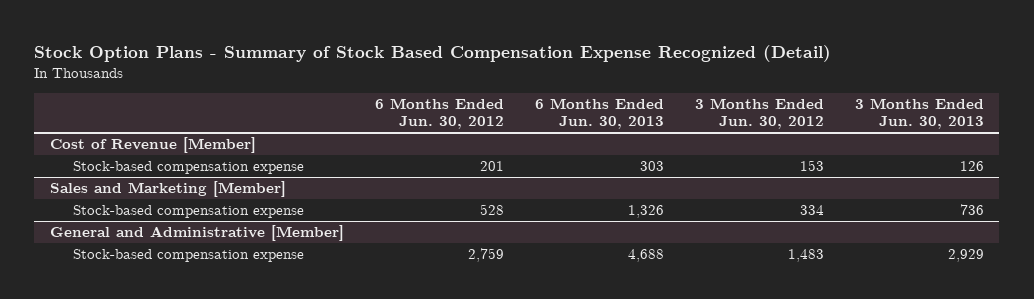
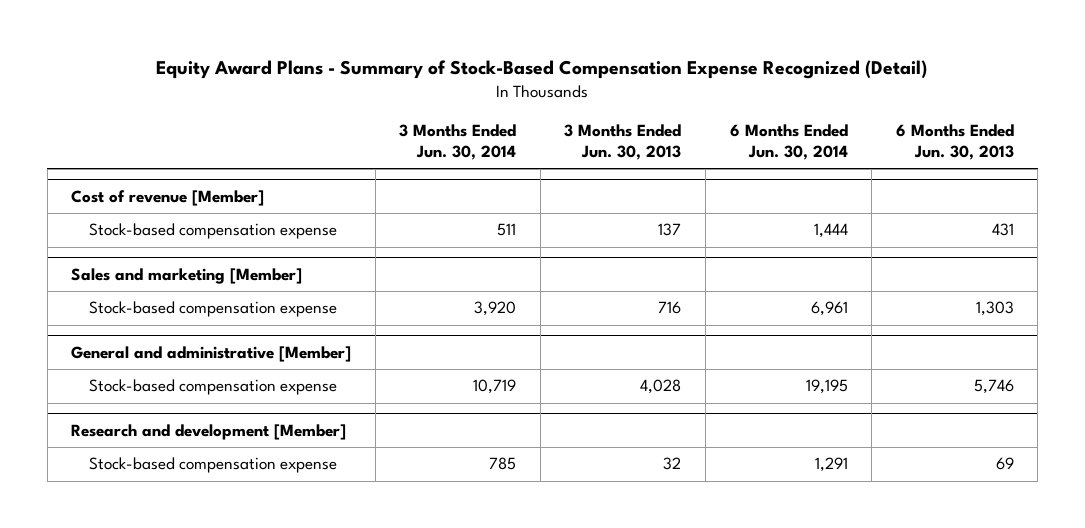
- Stock Option Plans - Summary of Stock Based Compensation Expense Recognized (Detail)
+ Equity Award Plans - Summary of Stock-Based Compensation Expense Recognized (Detail)
- | 6 Months Ended Jun. 30, 2012 | 6 Months Ended Jun. 30, 2013 | 3 Months Ended Jun. 30, 2012 | 3 Months Ended Jun. 30, 2013
+ | 3 Months Ended Jun. 30, 2014 | 3 Months Ended Jun. 30, 2013 | 6 Months Ended Jun. 30, 2014 | 6 Months Ended Jun. 30, 2013
- Cost of Revenue [Member]
- Stock-based compensation expense | 201 | 303 | 153 | 126
- Sales and Marketing [Member]
- Stock-based compensation expense | 528 | 1,326 | 334 | 736
- General and Administrative [Member]
- Stock-based compensation expense | 2,759 | 4,688 | 1,483 | 2,929
+ Cost of revenue [Member]
+ Stock-based compensation expense | 511 | 137 | 1,444 | 431
+ Sales and marketing [Member]
+ Stock-based compensation expense | 3,920 | 716 | 6,961 | 1,303
+ General and administrative [Member]
+ Stock-based compensation expense | 10,719 | 4,028 | 19,195 | 5,746
+ Research and development [Member]
+ Stock-based compensation expense | 785 | 32 | 1,291 | 69

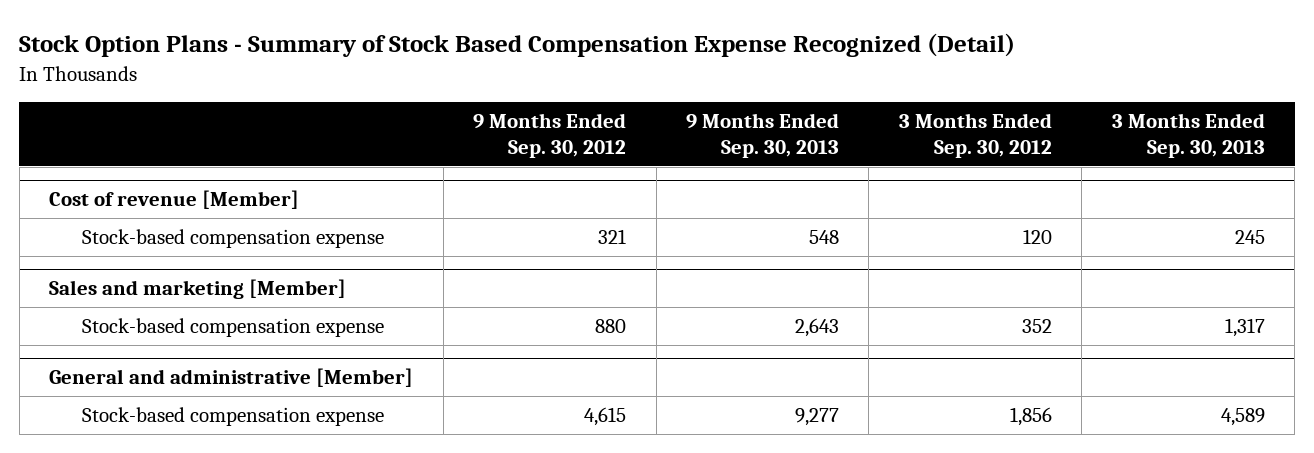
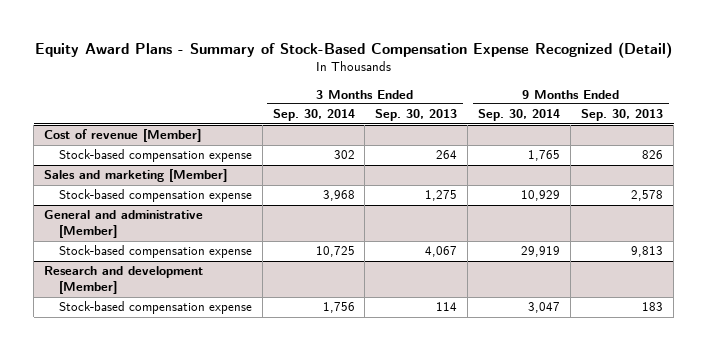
- Stock Option Plans - Summary of Stock Based Compensation Expense Recognized (Detail)
+ Equity Award Plans - Summary of Stock-Based Compensation Expense Recognized (Detail)
- | 9 Months Ended Sep. 30, 2012 | 9 Months Ended Sep. 30, 2013 | 3 Months Ended Sep. 30, 2012 | 3 Months Ended Sep. 30, 2013
+ | 3 Months Ended Sep. 30, 2014 | 3 Months Ended Sep. 30, 2013 | 9 Months Ended Sep. 30, 2014 | 9 Months Ended Sep. 30, 2013
@ Cost of revenue [Member]
- Stock-based compensation expense | 321 | 548 | 120 | 245
+ Stock-based compensation expense | 302 | 264 | 1,765 | 826
@ Sales and marketing [Member]
- Stock-based compensation expense | 880 | 2,643 | 352 | 1,317
+ Stock-based compensation expense | 3,968 | 1,275 | 10,929 | 2,578
@ General and administrative [Member]
- Stock-based compensation expense | 4,615 | 9,277 | 1,856 | 4,589
+ Stock-based compensation expense | 10,725 | 4,067 | 29,919 | 9,813
+ Research and development [Member]
+ Stock-based compensation expense | 1,756 | 114 | 3,047 | 183

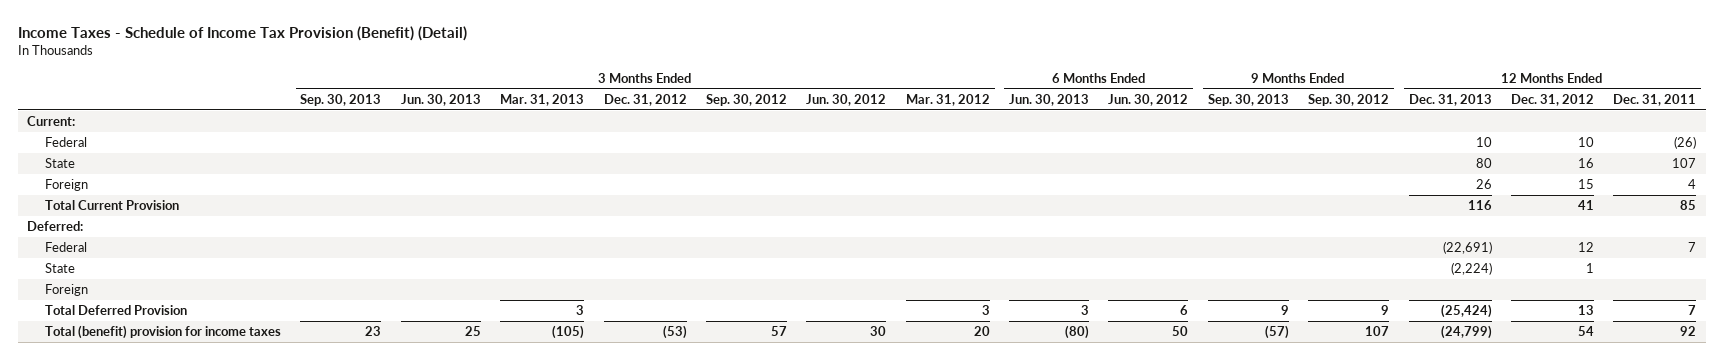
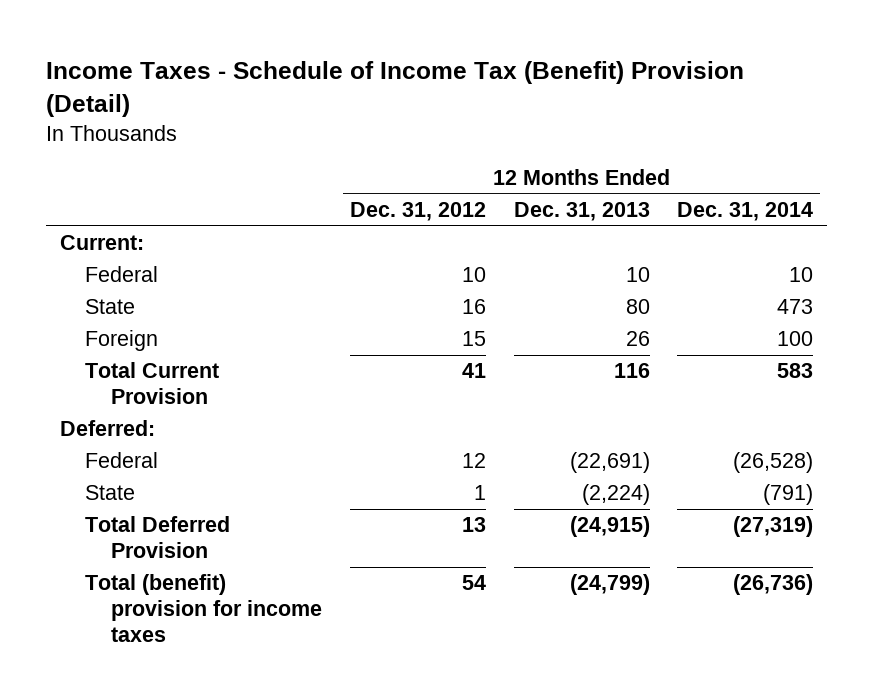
- Income Taxes - Schedule of Income Tax Provision (Benefit) (Detail)
+ Income Taxes - Schedule of Income Tax (Benefit) Provision (Detail)
- | 3 Months Ended Sep. 30, 2013 | 3 Months Ended Jun. 30, 2013 | 3 Months Ended Mar. 31, 2013 | 3 Months Ended Dec. 31, 2012 | 3 Months Ended Sep. 30, 2012 | 3 Months Ended Jun. 30, 2012 | 3 Months Ended Mar. 31, 2012 | 6 Months Ended Jun. 30, 2013 | 6 Months Ended Jun. 30, 2012 | 9 Months Ended Sep. 30, 2013 | 9 Months Ended Sep. 30, 2012 | 12 Months Ended Dec. 31, 2013 | 12 Months Ended Dec. 31, 2012 | 12 Months Ended Dec. 31, 2011
+ | 12 Months Ended Dec. 31, 2012 | 12 Months Ended Dec. 31, 2013 | 12 Months Ended Dec. 31, 2014
- Foreign
- Total Deferred Provision | | | 3 | | | | 3 | 3 | 6 | 9 | 9 | (25,424) | 13 | 7
+ Total Deferred Provision | 13 | (24,915) | (27,319)

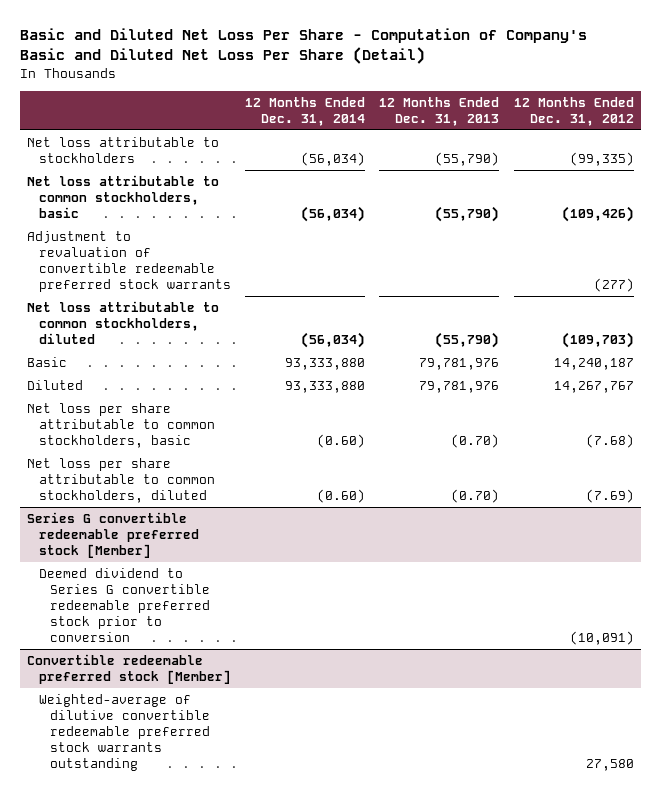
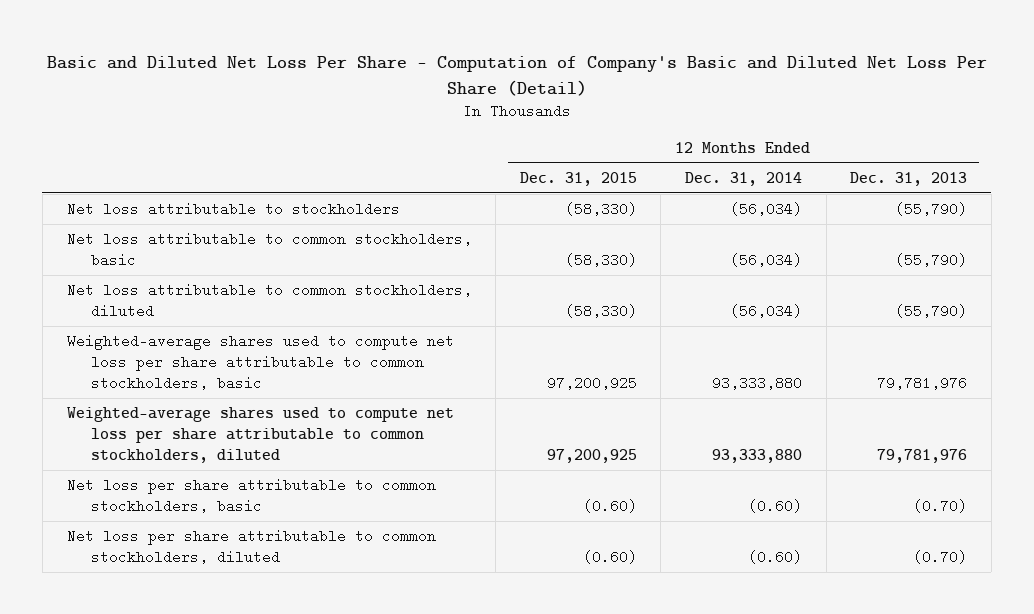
- | 12 Months Ended Dec. 31, 2014 | 12 Months Ended Dec. 31, 2013 | 12 Months Ended Dec. 31, 2012
+ | 12 Months Ended Dec. 31, 2015 | 12 Months Ended Dec. 31, 2014 | 12 Months Ended Dec. 31, 2013
- Adjustment to revaluation of convertible redeemable preferred stock warrants | | | (277)
- Basic | 93,333,880 | 79,781,976 | 14,240,187
- Diluted | 93,333,880 | 79,781,976 | 14,267,767
+ Weighted-average shares used to compute net loss per share attributable to common stockholders, basic | 97,200,925 | 93,333,880 | 79,781,976
+ Weighted-average shares used to compute net loss per share attributable to common stockholders, diluted | 97,200,925 | 93,333,880 | 79,781,976
- Series G convertible redeemable preferred stock [Member]
- Deemed dividend to Series G convertible redeemable preferred stock prior to conversion | | | (10,091)
- Convertible redeemable preferred stock [Member]
- Weighted-average of dilutive convertible redeemable preferred stock warrants outstanding | | | 27,580

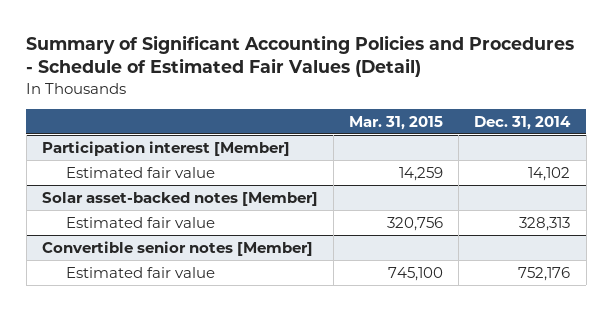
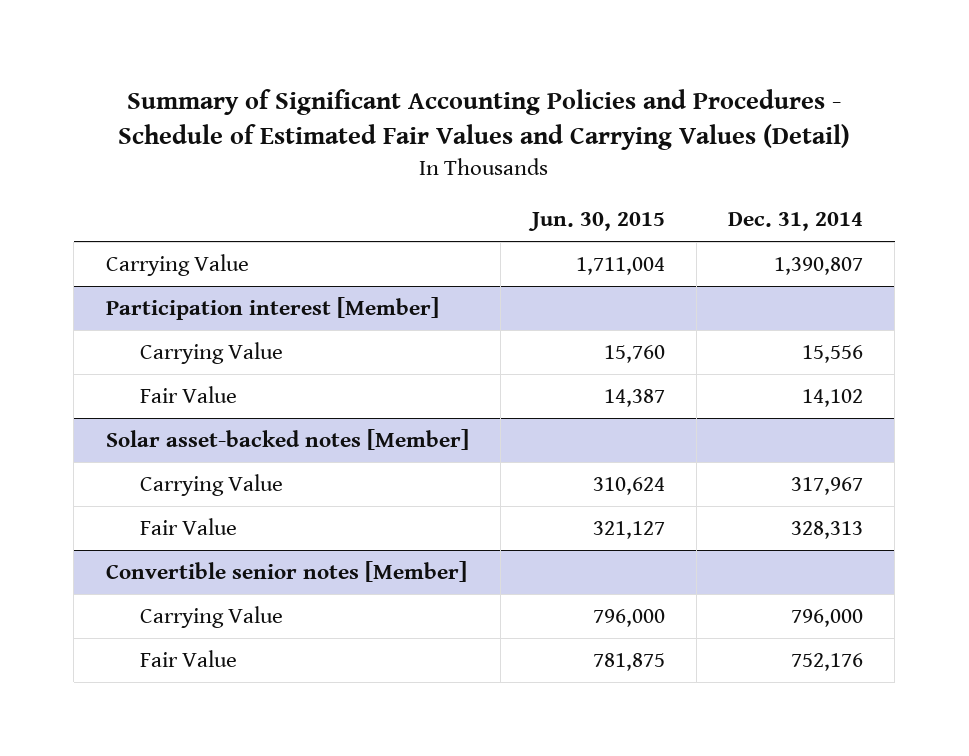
- Summary of Significant Accounting Policies and Procedures - Schedule of Estimated Fair Values (Detail)
+ Summary of Significant Accounting Policies and Procedures - Schedule of Estimated Fair Values and Carrying Values (Detail)
- | Mar. 31, 2015 | Dec. 31, 2014
+ | Jun. 30, 2015 | Dec. 31, 2014
+ Carrying Value | 1,711,004 | 1,390,807
@ Participation interest [Member]
- Estimated fair value | 14,259 | 14,102
+ Carrying Value | 15,760 | 15,556
+ Fair Value | 14,387 | 14,102
@ Solar asset-backed notes [Member]
- Estimated fair value | 320,756 | 328,313
+ Carrying Value | 310,624 | 317,967
+ Fair Value | 321,127 | 328,313
@ Convertible senior notes [Member]
- Estimated fair value | 745,100 | 752,176
+ Carrying Value | 796,000 | 796,000
+ Fair Value | 781,875 | 752,176

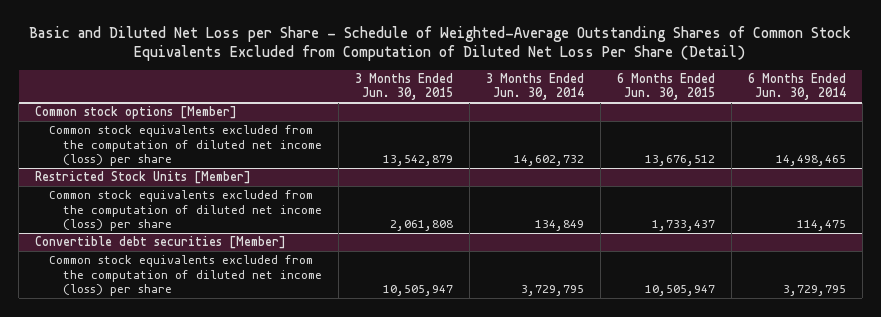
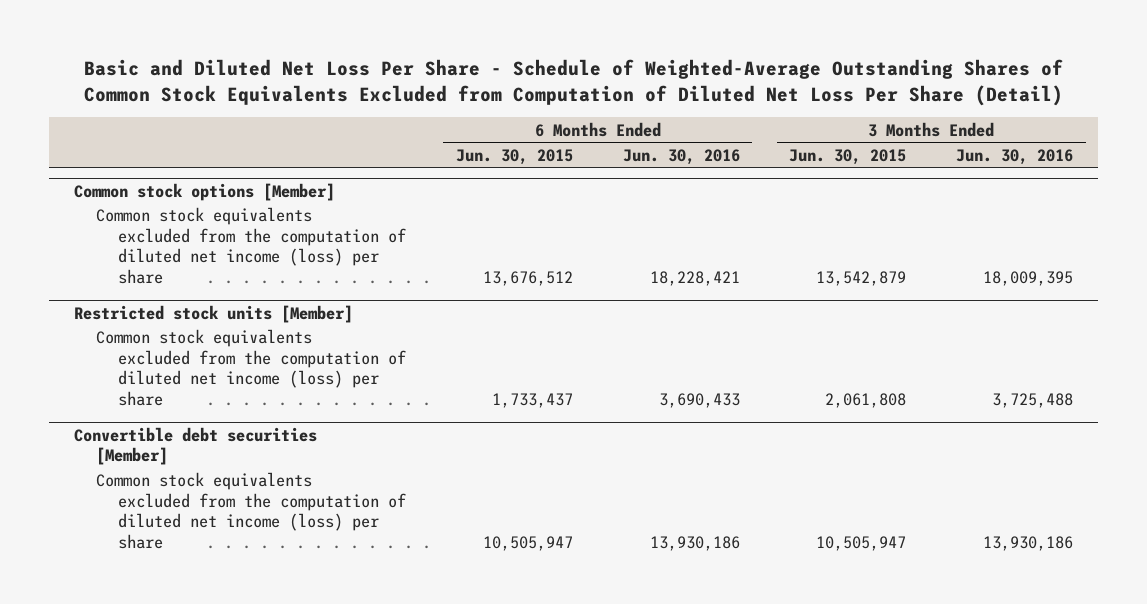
- Basic and Diluted Net Loss per Share - Schedule of Weighted-Average Outstanding Shares of Common Stock Equivalents Excluded from Computation of Diluted Net Loss Per Share (Detail)
+ Basic and Diluted Net Loss Per Share - Schedule of Weighted-Average Outstanding Shares of Common Stock Equivalents Excluded from Computation of Diluted Net Loss Per Share (Detail)
- | 3 Months Ended Jun. 30, 2015 | 3 Months Ended Jun. 30, 2014 | 6 Months Ended Jun. 30, 2015 | 6 Months Ended Jun. 30, 2014
+ | 6 Months Ended Jun. 30, 2015 | 6 Months Ended Jun. 30, 2016 | 3 Months Ended Jun. 30, 2015 | 3 Months Ended Jun. 30, 2016
- Restricted Stock Units [Member]
+ Restricted stock units [Member]

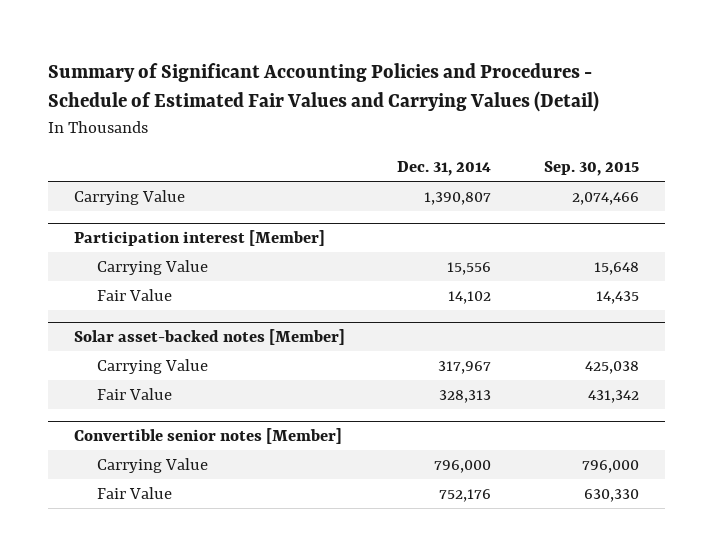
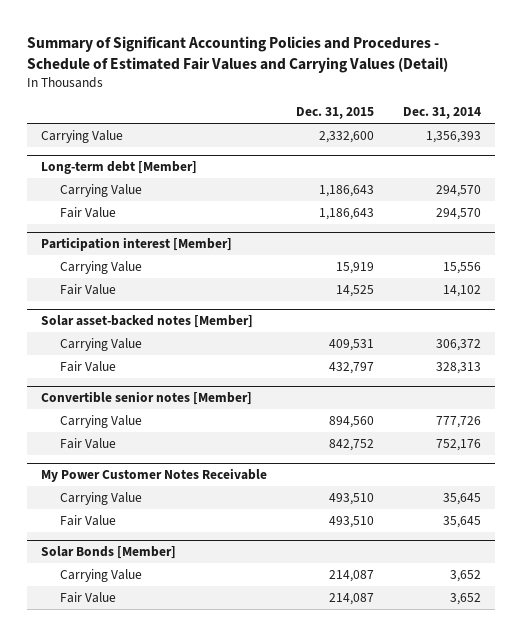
- | Dec. 31, 2014 | Sep. 30, 2015
+ | Dec. 31, 2015 | Dec. 31, 2014
- Carrying Value | 1,390,807 | 2,074,466
+ Carrying Value | 2,332,600 | 1,356,393
+ Long-term debt [Member]
+ Carrying Value | 1,186,643 | 294,570
+ Fair Value | 1,186,643 | 294,570
@ Solar asset-backed notes [Member]
- Carrying Value | 317,967 | 425,038
+ Carrying Value | 409,531 | 306,372
@ Convertible senior notes [Member]
- Carrying Value | 796,000 | 796,000
+ Carrying Value | 894,560 | 777,726
+ My Power Customer Notes Receivable
+ Carrying Value | 493,510 | 35,645
+ Fair Value | 493,510 | 35,645
+ Solar Bonds [Member]
+ Carrying Value | 214,087 | 3,652
+ Fair Value | 214,087 | 3,652

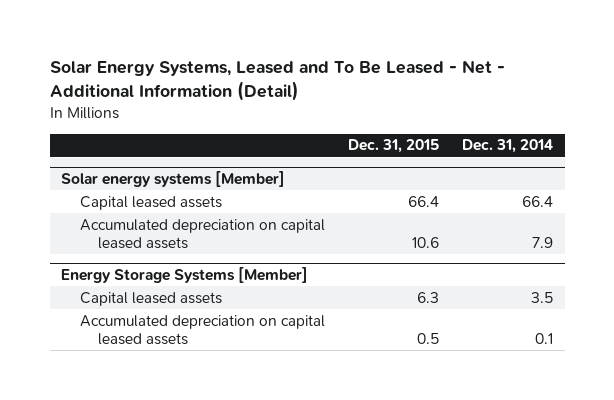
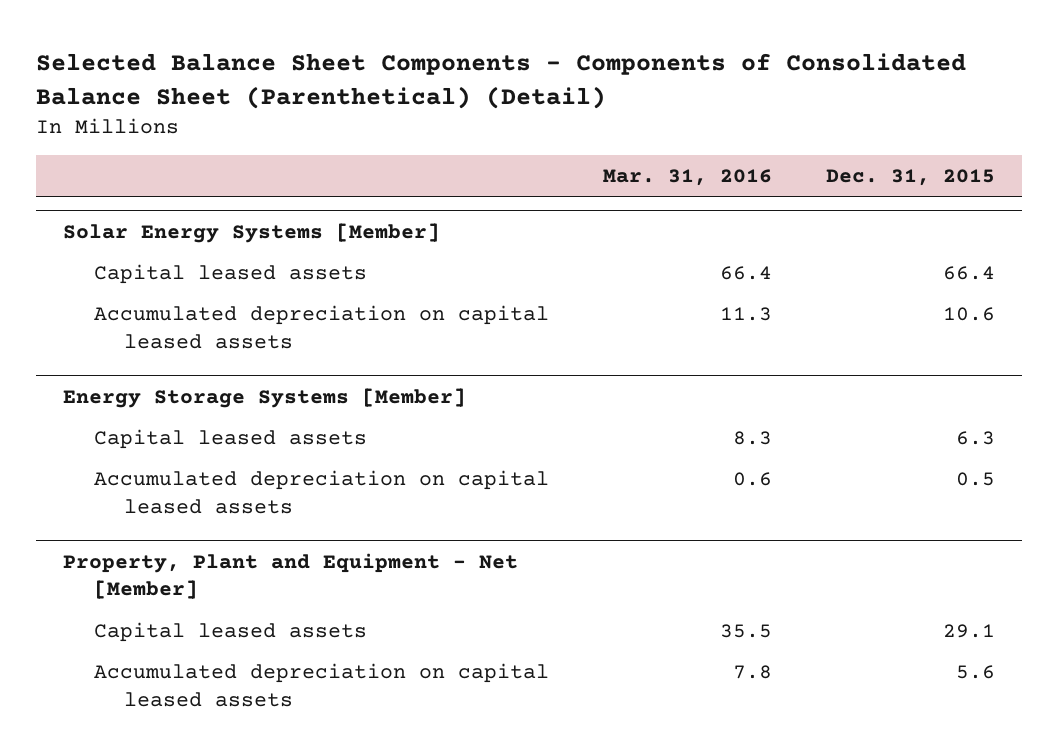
- Solar Energy Systems, Leased and To Be Leased - Net - Additional Information (Detail)
+ Selected Balance Sheet Components - Components of Consolidated Balance Sheet (Parenthetical) (Detail)
- | Dec. 31, 2015 | Dec. 31, 2014
+ | Mar. 31, 2016 | Dec. 31, 2015
- Solar energy systems [Member]
+ Solar Energy Systems [Member]
+ Property, Plant and Equipment - Net [Member]
+ Capital leased assets | 35.5 | 29.1
+ Accumulated depreciation on capital leased assets | 7.8 | 5.6

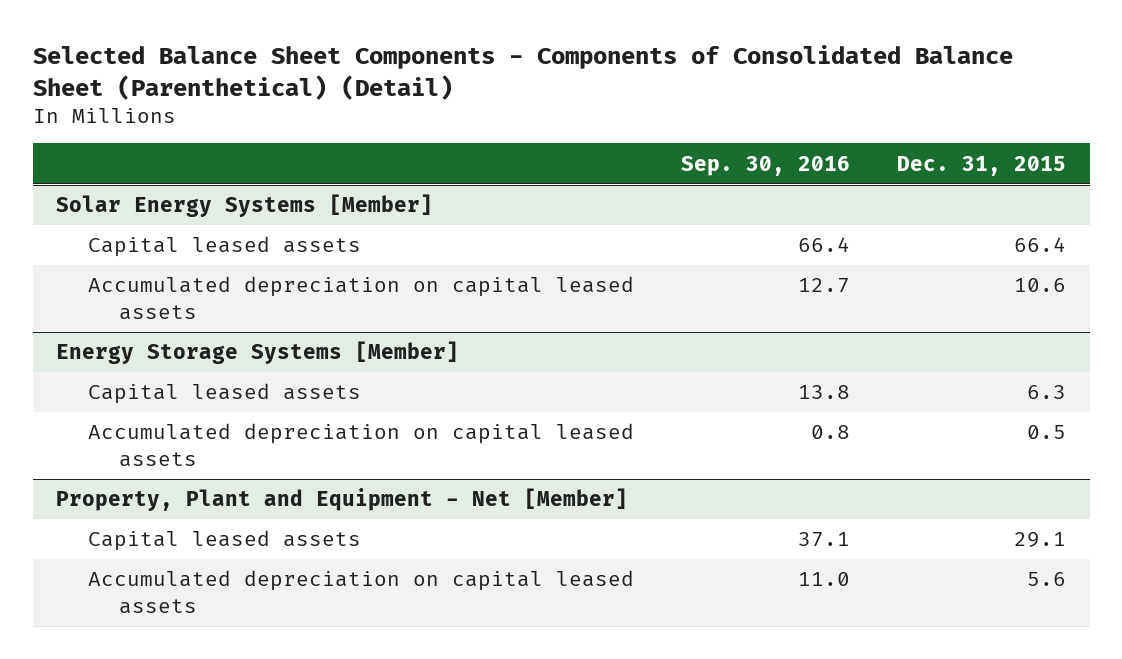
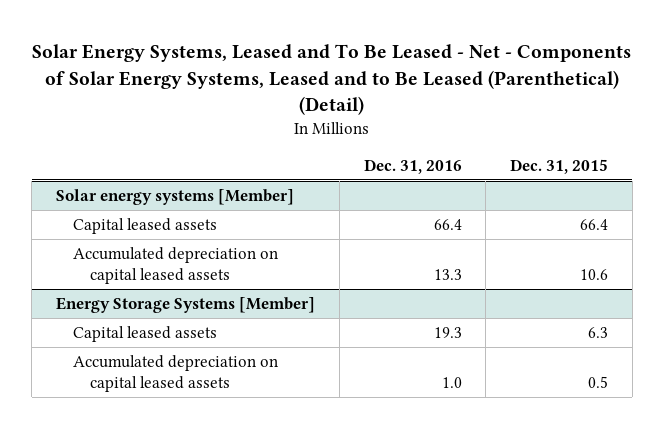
- Selected Balance Sheet Components - Components of Consolidated Balance Sheet (Parenthetical) (Detail)
+ Solar Energy Systems, Leased and To Be Leased - Net - Components of Solar Energy Systems, Leased and to Be Leased (Parenthetical) (Detail)
- | Sep. 30, 2016 | Dec. 31, 2015
+ | Dec. 31, 2016 | Dec. 31, 2015
- Solar Energy Systems [Member]
+ Solar energy systems [Member]
- Property, Plant and Equipment - Net [Member]
- Capital leased assets | 37.1 | 29.1
- Accumulated depreciation on capital leased assets | 11.0 | 5.6

